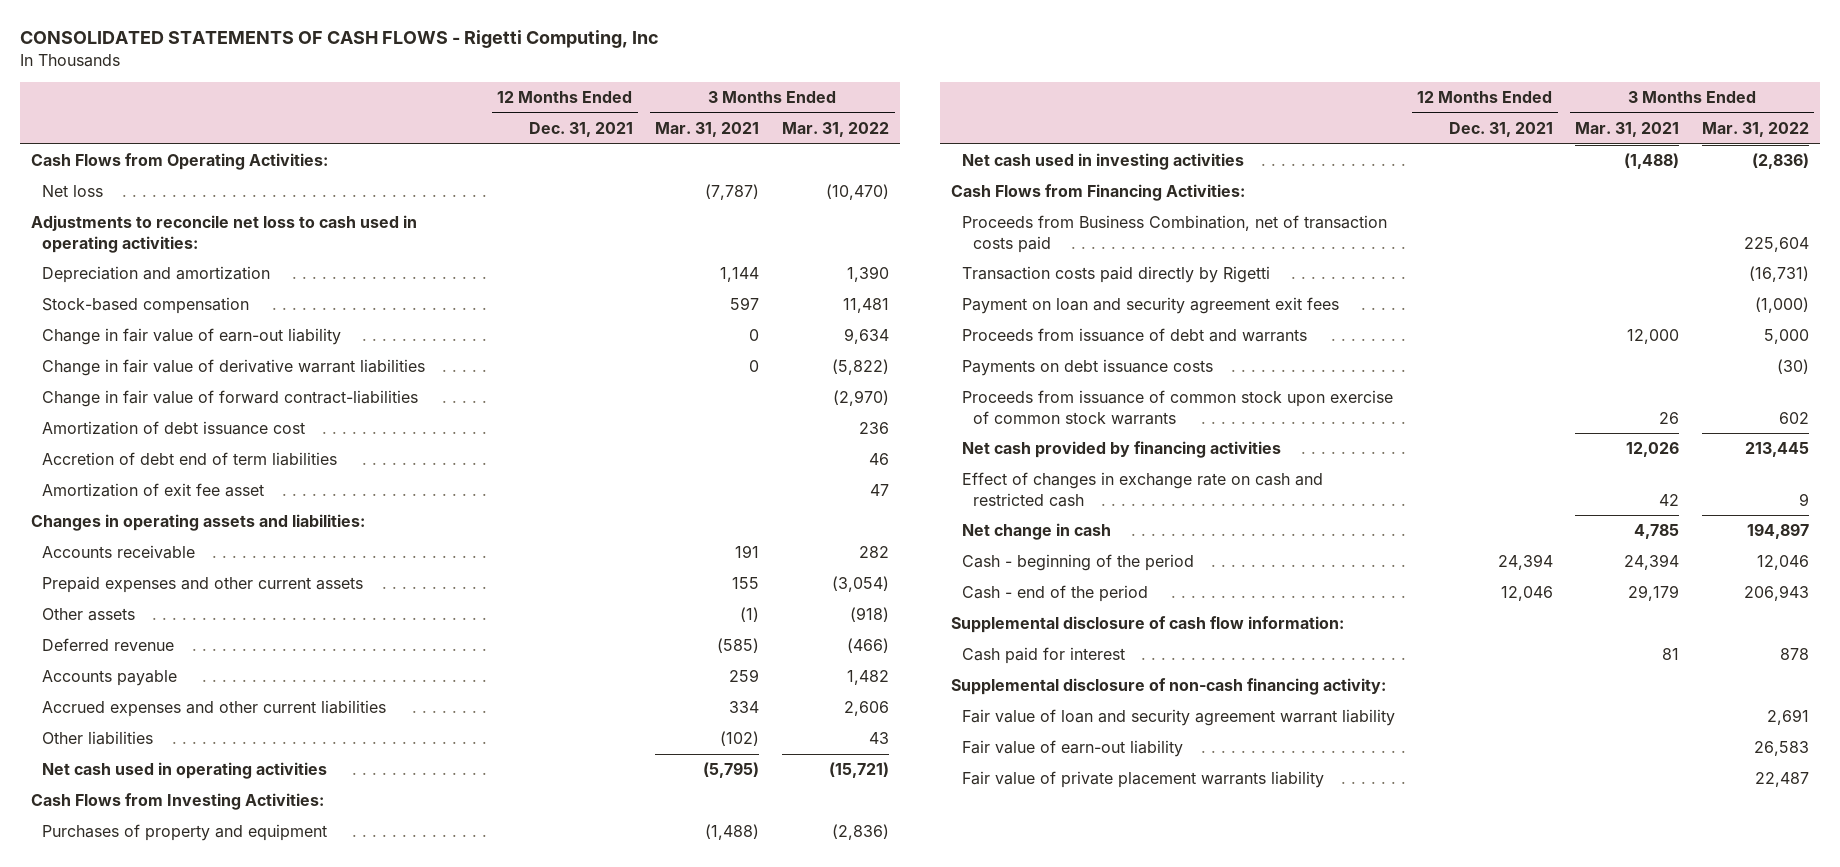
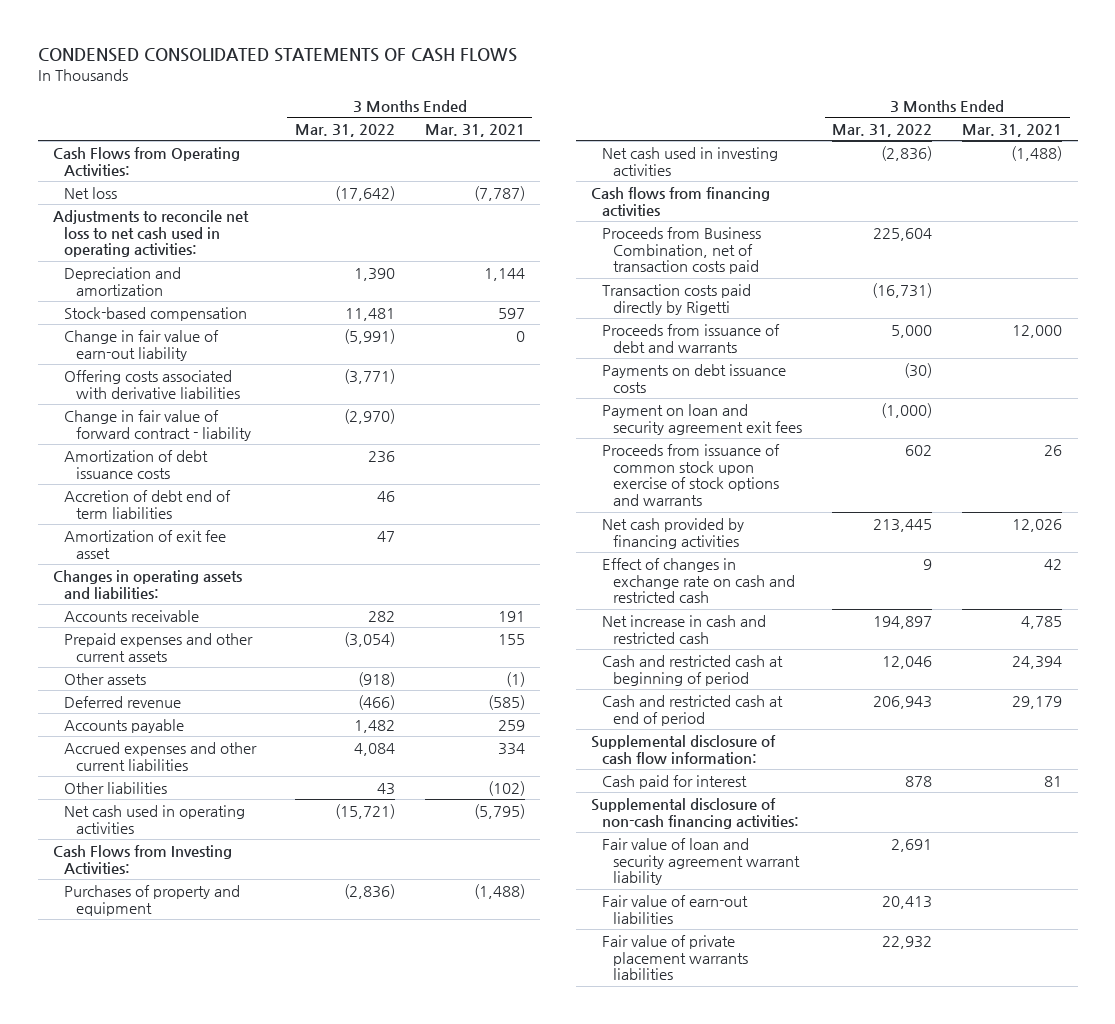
- CONSOLIDATED STATEMENTS OF CASH FLOWS - Rigetti Computing, Inc
+ CONDENSED CONSOLIDATED STATEMENTS OF CASH FLOWS
- | 12 Months Ended Dec. 31, 2021 | 3 Months Ended Mar. 31, 2021 | 3 Months Ended Mar. 31, 2022
+ | 3 Months Ended Mar. 31, 2022 | 3 Months Ended Mar. 31, 2021
- Net loss | | (7,787) | (10,470)
- Adjustments to reconcile net loss to cash used in operating activities:
+ Net loss | (17,642) | (7,787)
+ Adjustments to reconcile net loss to net cash used in operating activities:
- Change in fair value of earn-out liability | | 0 | 9,634
- Change in fair value of derivative warrant liabilities | | 0 | (5,822)
- Change in fair value of forward contract-liabilities | | | (2,970)
- Amortization of debt issuance cost | | | 236
+ Change in fair value of earn-out liability | (5,991) | 0
+ Offering costs associated with derivative liabilities | (3,771) |
+ Change in fair value of forward contract - liability | (2,970) |
+ Amortization of debt issuance costs | 236 |
- Accrued expenses and other current liabilities | | 334 | 2,606
+ Accrued expenses and other current liabilities | 4,084 | 334
- Cash Flows from Financing Activities:
+ Cash flows from financing activities
- Proceeds from issuance of common stock upon exercise of common stock warrants | | 26 | 602
moved down: Payment on loan and security agreement exit fees | (1,000) |
+ Proceeds from issuance of common stock upon exercise of stock options and warrants | 602 | 26
- Net change in cash | | 4,785 | 194,897
- Cash - beginning of the period | 24,394 | 24,394 | 12,046
- Cash - end of the period | 12,046 | 29,179 | 206,943
+ Net increase in cash and restricted cash | 194,897 | 4,785
+ Cash and restricted cash at beginning of period | 12,046 | 24,394
+ Cash and restricted cash at end of period | 206,943 | 29,179
- Supplemental disclosure of non-cash financing activity:
+ Supplemental disclosure of non-cash financing activities:
- Fair value of earn-out liability | | | 26,583
- Fair value of private placement warrants liability | | | 22,487
+ Fair value of earn-out liabilities | 20,413 |
+ Fair value of private placement warrants liabilities | 22,932 |

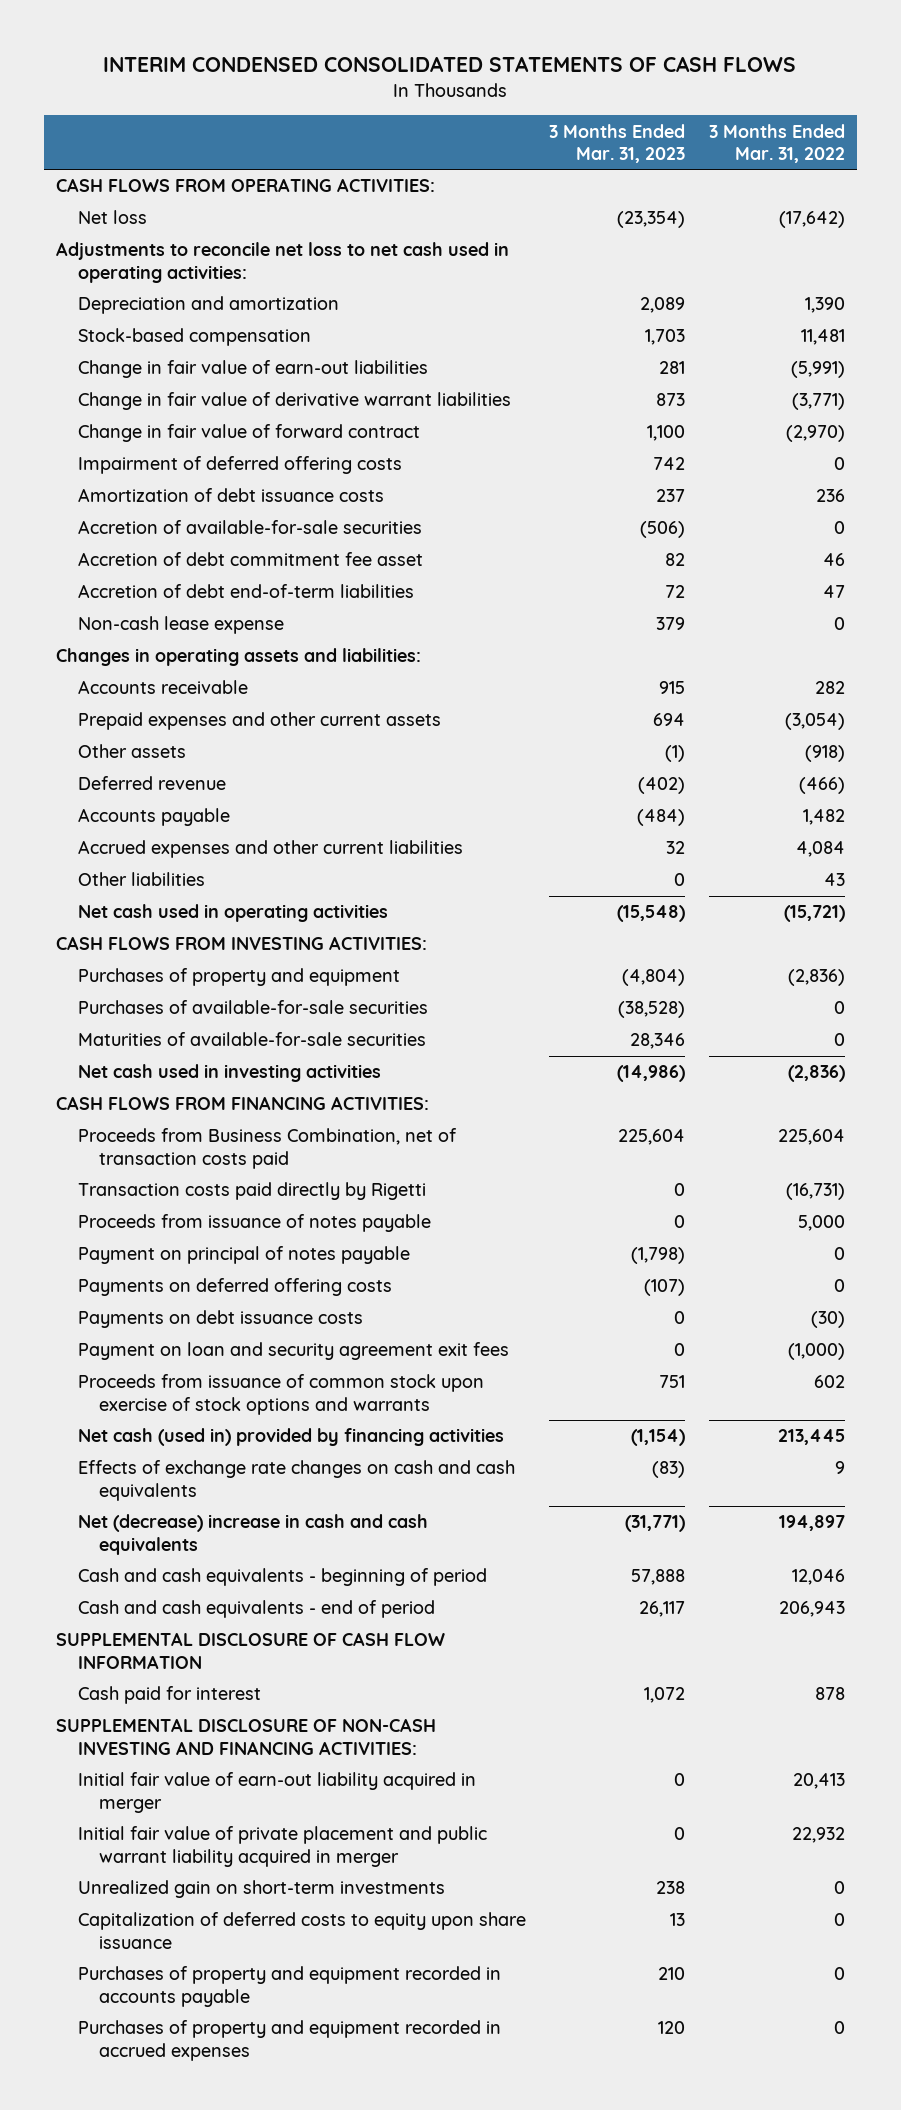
- CONDENSED CONSOLIDATED STATEMENTS OF CASH FLOWS
+ INTERIM CONDENSED CONSOLIDATED STATEMENTS OF CASH FLOWS
- | 3 Months Ended Mar. 31, 2022 | 3 Months Ended Mar. 31, 2021
+ | 3 Months Ended Mar. 31, 2023 | 3 Months Ended Mar. 31, 2022
- Cash Flows from Operating Activities:
+ CASH FLOWS FROM OPERATING ACTIVITIES:
- Change in fair value of earn-out liability | (5,991) | 0
- Offering costs associated with derivative liabilities | (3,771) |
- Change in fair value of forward contract - liability | (2,970) |
+ Change in fair value of earn-out liabilities | 281 | (5,991)
+ Change in fair value of derivative warrant liabilities | 873 | (3,771)
+ Change in fair value of forward contract | 1,100 | (2,970)
+ Impairment of deferred offering costs | 742 | 0
- Accretion of debt end of term liabilities | 46 |
- Amortization of exit fee asset | 47 |
+ Accretion of available-for-sale securities | (506) | 0
+ Accretion of debt commitment fee asset | 82 | 46
+ Accretion of debt end-of-term liabilities | 72 | 47
+ Non-cash lease expense | 379 | 0
- Cash Flows from Investing Activities:
+ CASH FLOWS FROM INVESTING ACTIVITIES:
+ Purchases of available-for-sale securities | (38,528) | 0
+ Maturities of available-for-sale securities | 28,346 | 0
- Cash flows from financing activities
+ CASH FLOWS FROM FINANCING ACTIVITIES:
- Proceeds from issuance of debt and warrants | 5,000 | 12,000
+ Proceeds from issuance of notes payable | 0 | 5,000
+ Payment on principal of notes payable | (1,798) | 0
+ Payments on deferred offering costs | (107) | 0
- Net cash provided by financing activities | 213,445 | 12,026
- Effect of changes in exchange rate on cash and restricted cash | 9 | 42
- Net increase in cash and restricted cash | 194,897 | 4,785
- Cash and restricted cash at beginning of period | 12,046 | 24,394
- Cash and restricted cash at end of period | 206,943 | 29,179
- Supplemental disclosure of cash flow information:
+ Net cash (used in) provided by financing activities | (1,154) | 213,445
+ Effects of exchange rate changes on cash and cash equivalents | (83) | 9
+ Net (decrease) increase in cash and cash equivalents | (31,771) | 194,897
+ Cash and cash equivalents - beginning of period | 57,888 | 12,046
+ Cash and cash equivalents - end of period | 26,117 | 206,943
+ SUPPLEMENTAL DISCLOSURE OF CASH FLOW INFORMATION
- Supplemental disclosure of non-cash financing activities:
- Fair value of loan and security agreement warrant liability | 2,691 |
- Fair value of earn-out liabilities | 20,413 |
- Fair value of private placement warrants liabilities | 22,932 |
+ SUPPLEMENTAL DISCLOSURE OF NON-CASH INVESTING AND FINANCING ACTIVITIES:
+ Initial fair value of earn-out liability acquired in merger | 0 | 20,413
+ Initial fair value of private placement and public warrant liability acquired in merger | 0 | 22,932
+ Unrealized gain on short-term investments | 238 | 0
+ Capitalization of deferred costs to equity upon share issuance | 13 | 0
+ Purchases of property and equipment recorded in accounts payable | 210 | 0
+ Purchases of property and equipment recorded in accrued expenses | 120 | 0

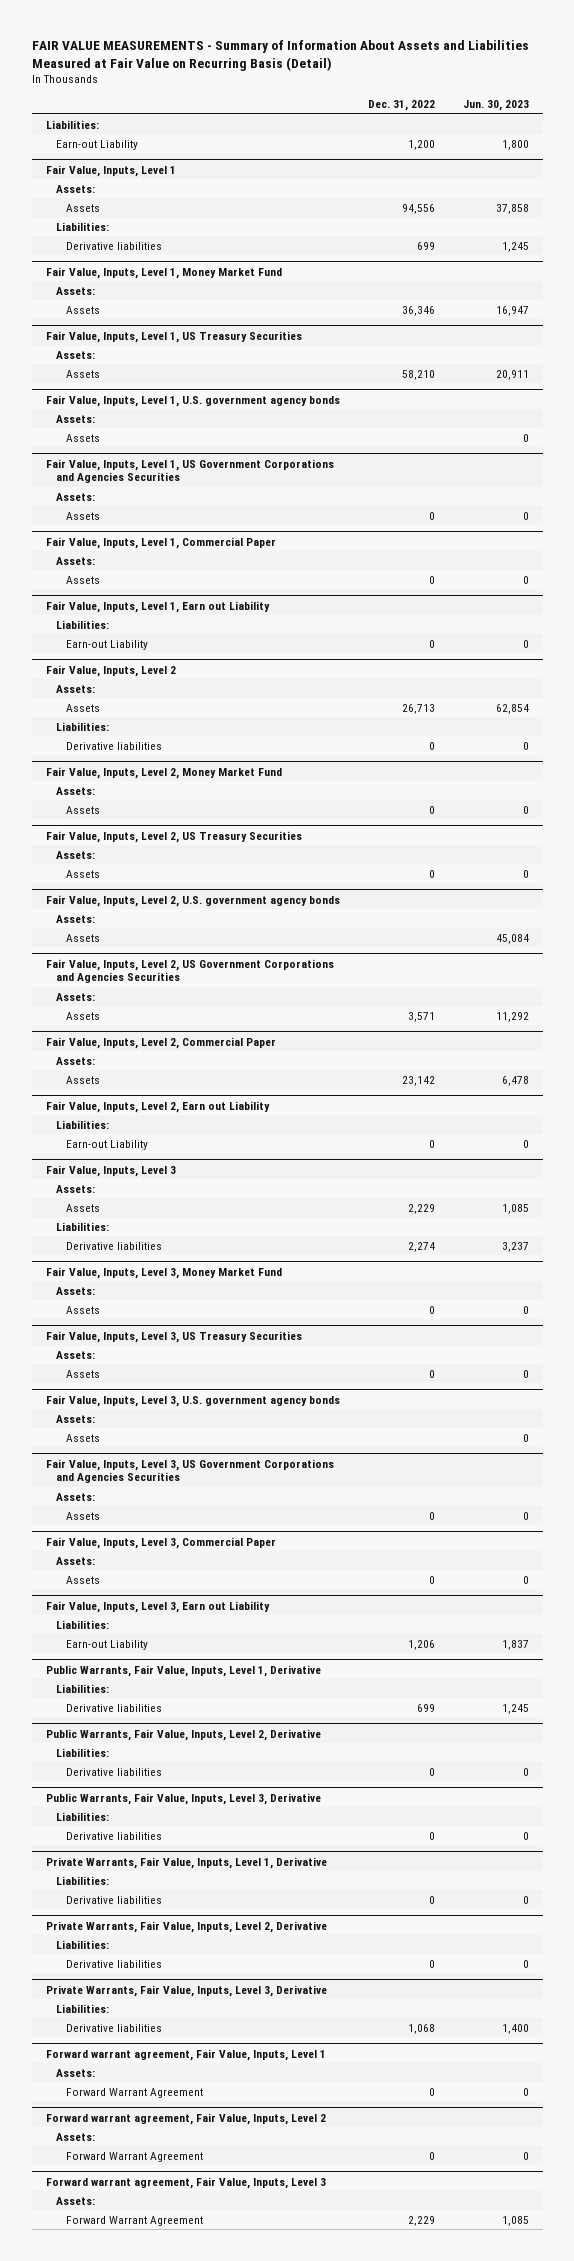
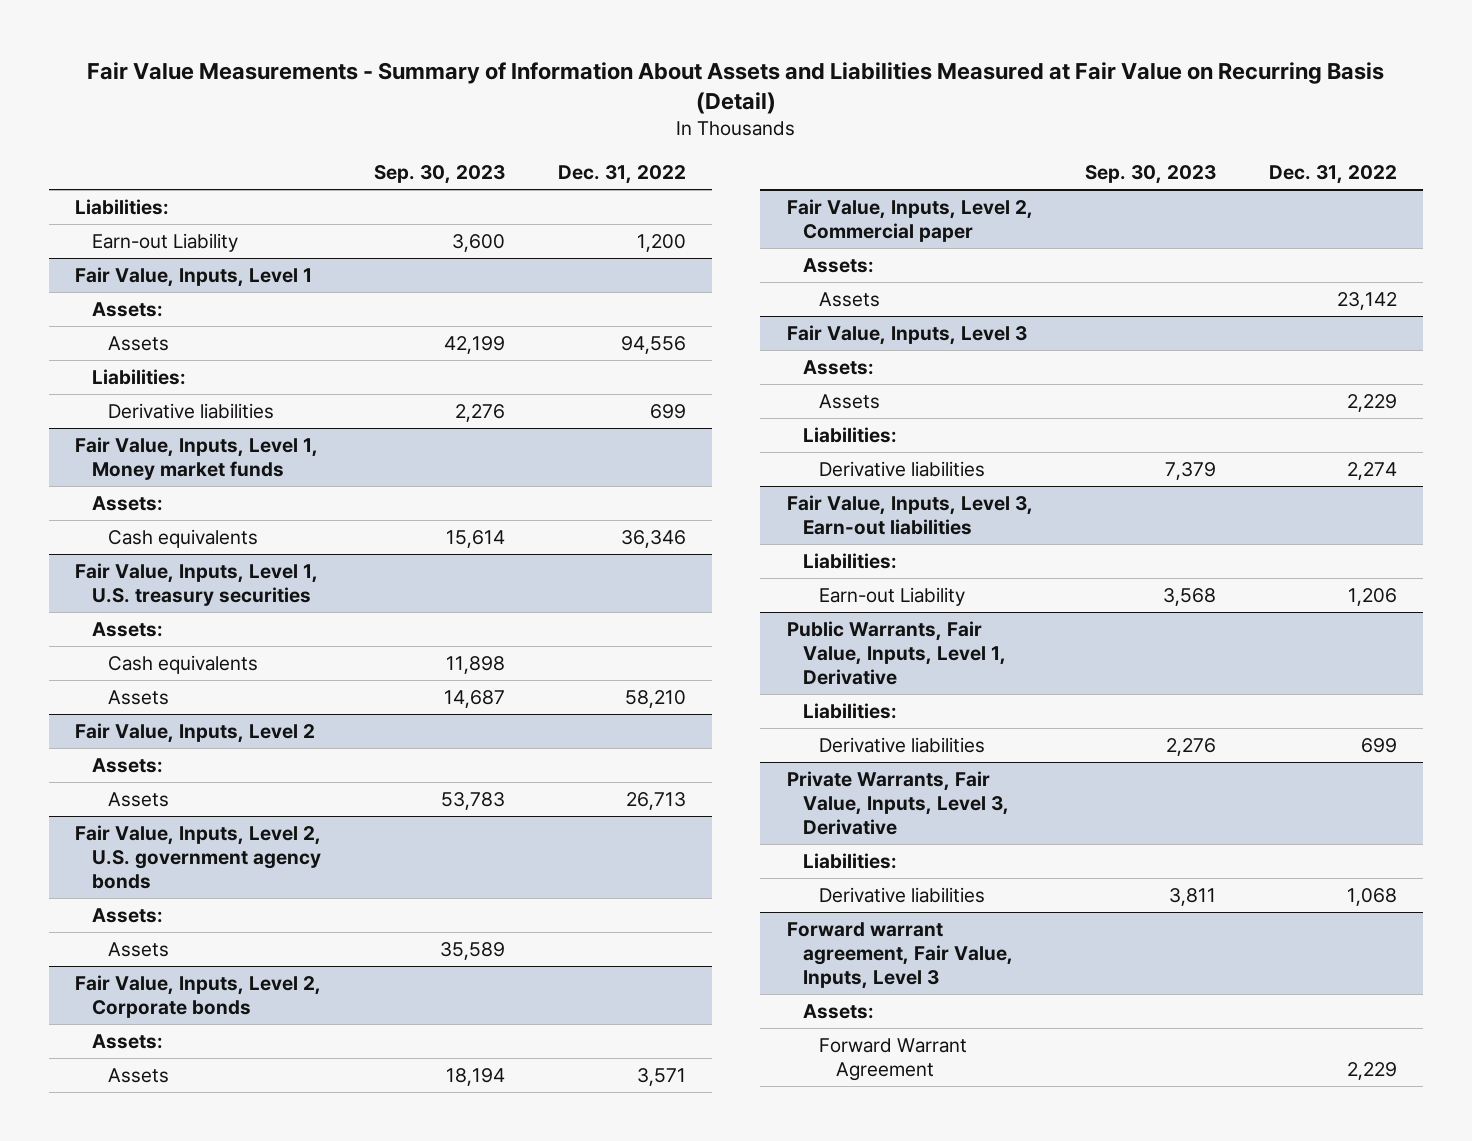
- FAIR VALUE MEASUREMENTS - Summary of Information About Assets and Liabilities Measured at Fair Value on Recurring Basis (Detail)
+ Fair Value Measurements - Summary of Information About Assets and Liabilities Measured at Fair Value on Recurring Basis (Detail)
- | Dec. 31, 2022 | Jun. 30, 2023
+ | Sep. 30, 2023 | Dec. 31, 2022
- Fair Value, Inputs, Level 1, Money Market Fund
+ Fair Value, Inputs, Level 1, Money market funds
- Assets | 36,346 | 16,947
- Fair Value, Inputs, Level 1, US Treasury Securities
+ Cash equivalents | 15,614 | 36,346
+ Fair Value, Inputs, Level 1, U.S. treasury securities
+ Cash equivalents | 11,898 |
- Fair Value, Inputs, Level 1, U.S. government agency bonds
- Assets:
- Assets | | 0
- Fair Value, Inputs, Level 1, US Government Corporations and Agencies Securities
- Assets:
- Assets | 0 | 0
- Fair Value, Inputs, Level 1, Commercial Paper
- Assets:
- Assets | 0 | 0
- Fair Value, Inputs, Level 1, Earn out Liability
- Liabilities:
- Earn-out Liability | 0 | 0
@ Fair Value, Inputs, Level 2
- Liabilities:
- Derivative liabilities | 0 | 0
- Fair Value, Inputs, Level 2, Money Market Fund
- Assets:
- Assets | 0 | 0
- Fair Value, Inputs, Level 2, US Treasury Securities
- Assets:
- Assets | 0 | 0
- Fair Value, Inputs, Level 2, US Government Corporations and Agencies Securities
+ Fair Value, Inputs, Level 2, Corporate bonds
- Fair Value, Inputs, Level 2, Commercial Paper
+ Fair Value, Inputs, Level 2, Commercial paper
- Fair Value, Inputs, Level 2, Earn out Liability
- Liabilities:
- Earn-out Liability | 0 | 0
- Fair Value, Inputs, Level 3, Money Market Fund
- Assets:
- Assets | 0 | 0
- Fair Value, Inputs, Level 3, US Treasury Securities
- Assets:
- Assets | 0 | 0
- Fair Value, Inputs, Level 3, U.S. government agency bonds
- Assets:
- Assets | | 0
- Fair Value, Inputs, Level 3, US Government Corporations and Agencies Securities
- Assets:
- Assets | 0 | 0
- Fair Value, Inputs, Level 3, Commercial Paper
- Assets:
- Assets | 0 | 0
- Fair Value, Inputs, Level 3, Earn out Liability
+ Fair Value, Inputs, Level 3, Earn-out liabilities
- Public Warrants, Fair Value, Inputs, Level 2, Derivative
- Liabilities:
- Derivative liabilities | 0 | 0
- Public Warrants, Fair Value, Inputs, Level 3, Derivative
- Liabilities:
- Derivative liabilities | 0 | 0
- Private Warrants, Fair Value, Inputs, Level 1, Derivative
- Liabilities:
- Derivative liabilities | 0 | 0
- Private Warrants, Fair Value, Inputs, Level 2, Derivative
- Liabilities:
- Derivative liabilities | 0 | 0
- Forward warrant agreement, Fair Value, Inputs, Level 1
- Assets:
- Forward Warrant Agreement | 0 | 0
- Forward warrant agreement, Fair Value, Inputs, Level 2
- Assets:
- Forward Warrant Agreement | 0 | 0

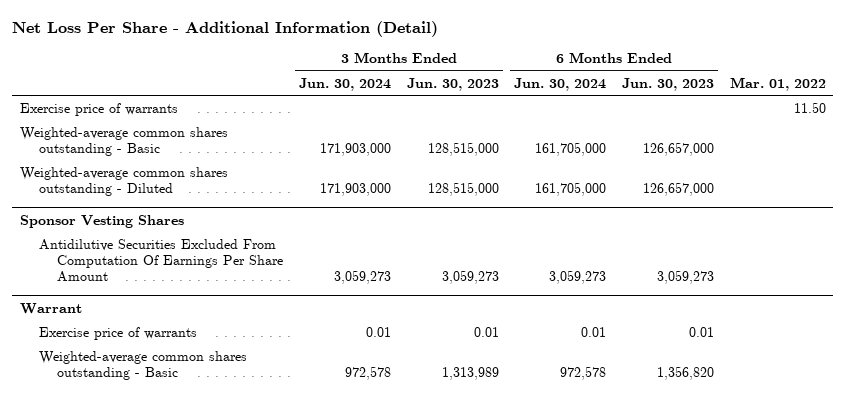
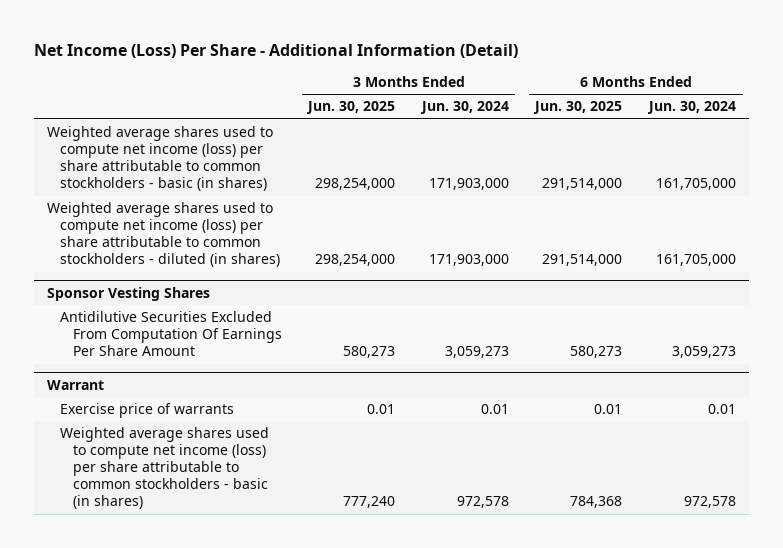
- Net Loss Per Share - Additional Information (Detail)
+ Net Income (Loss) Per Share - Additional Information (Detail)
- | 3 Months Ended Jun. 30, 2024 | 3 Months Ended Jun. 30, 2023 | 6 Months Ended Jun. 30, 2024 | 6 Months Ended Jun. 30, 2023 | Mar. 01, 2022
+ | 3 Months Ended Jun. 30, 2025 | 3 Months Ended Jun. 30, 2024 | 6 Months Ended Jun. 30, 2025 | 6 Months Ended Jun. 30, 2024
- Exercise price of warrants | | | | | 11.50
- Weighted-average common shares outstanding - Basic | 171,903,000 | 128,515,000 | 161,705,000 | 126,657,000 |
- Weighted-average common shares outstanding - Diluted | 171,903,000 | 128,515,000 | 161,705,000 | 126,657,000 |
+ Weighted average shares used to compute net income (loss) per share attributable to common stockholders - basic (in shares) | 298,254,000 | 171,903,000 | 291,514,000 | 161,705,000
+ Weighted average shares used to compute net income (loss) per share attributable to common stockholders - diluted (in shares) | 298,254,000 | 171,903,000 | 291,514,000 | 161,705,000
@ Warrant
- Weighted-average common shares outstanding - Basic | 972,578 | 1,313,989 | 972,578 | 1,356,820 |
+ Weighted average shares used to compute net income (loss) per share attributable to common stockholders - basic (in shares) | 777,240 | 972,578 | 784,368 | 972,578

